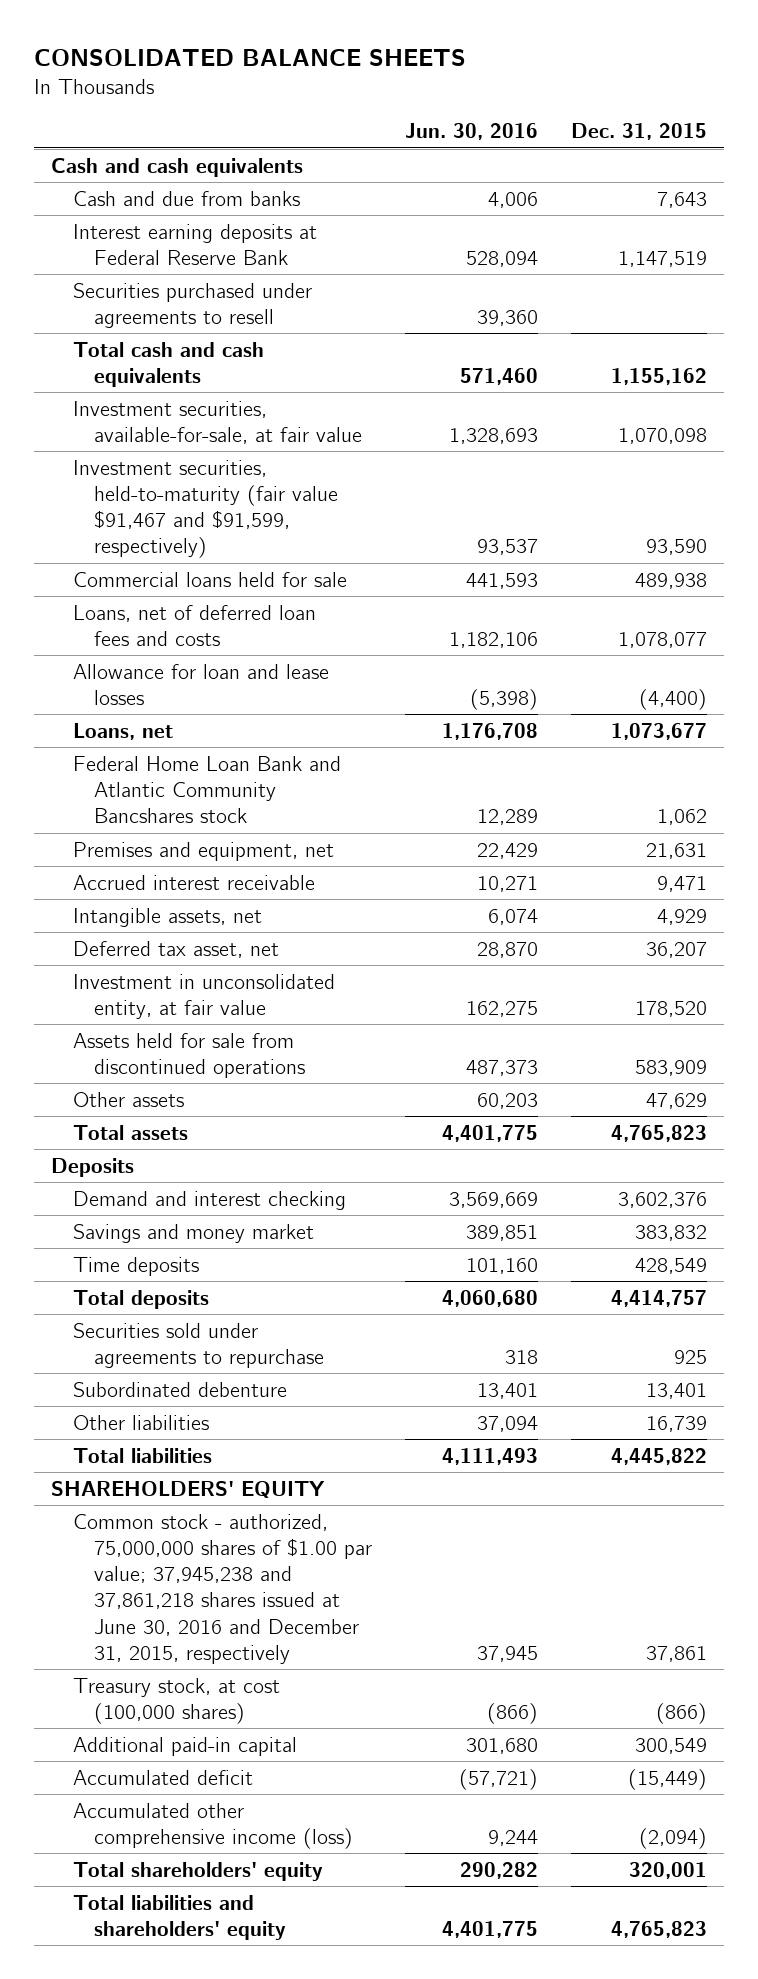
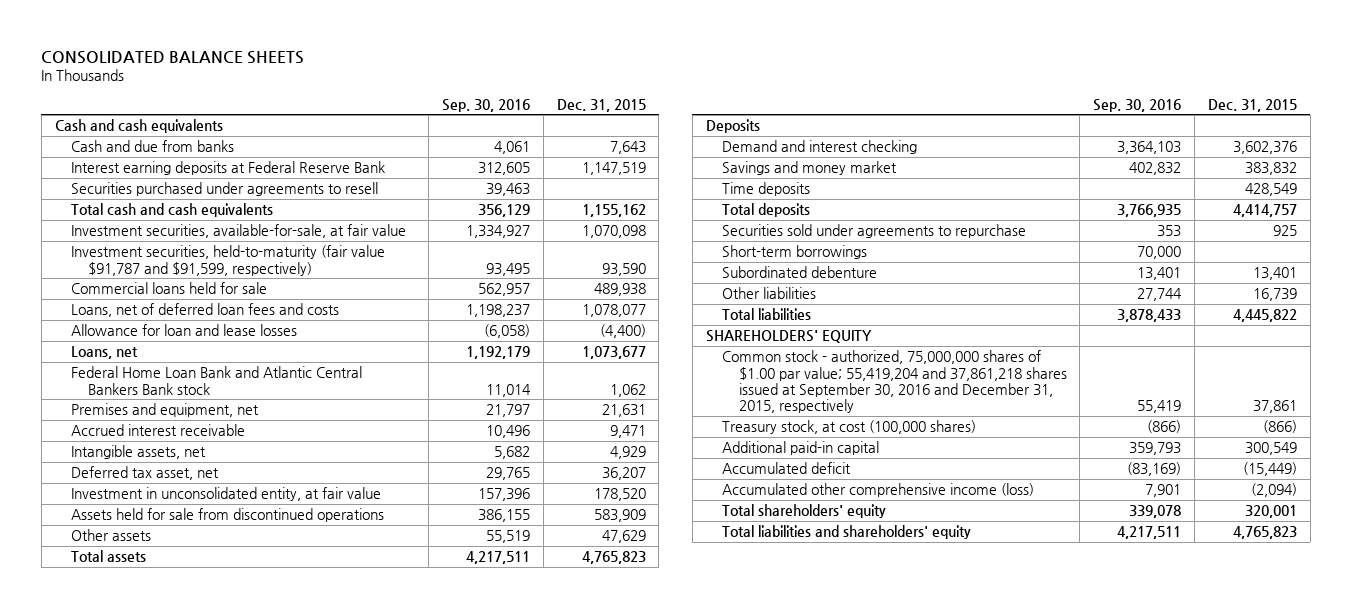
- | Jun. 30, 2016 | Dec. 31, 2015
+ | Sep. 30, 2016 | Dec. 31, 2015
- Investment securities, held-to-maturity (fair value $91,467 and $91,599, respectively) | 93,537 | 93,590
+ Investment securities, held-to-maturity (fair value $91,787 and $91,599, respectively) | 93,495 | 93,590
- Federal Home Loan Bank and Atlantic Community Bancshares stock | 12,289 | 1,062
+ Federal Home Loan Bank and Atlantic Central Bankers Bank stock | 11,014 | 1,062
+ Short-term borrowings | 70,000 |
- Common stock - authorized, 75,000,000 shares of $1.00 par value; 37,945,238 and 37,861,218 shares issued at June 30, 2016 and December 31, 2015, respectively | 37,945 | 37,861
+ Common stock - authorized, 75,000,000 shares of $1.00 par value; 55,419,204 and 37,861,218 shares issued at September 30, 2016 and December 31, 2015, respectively | 55,419 | 37,861

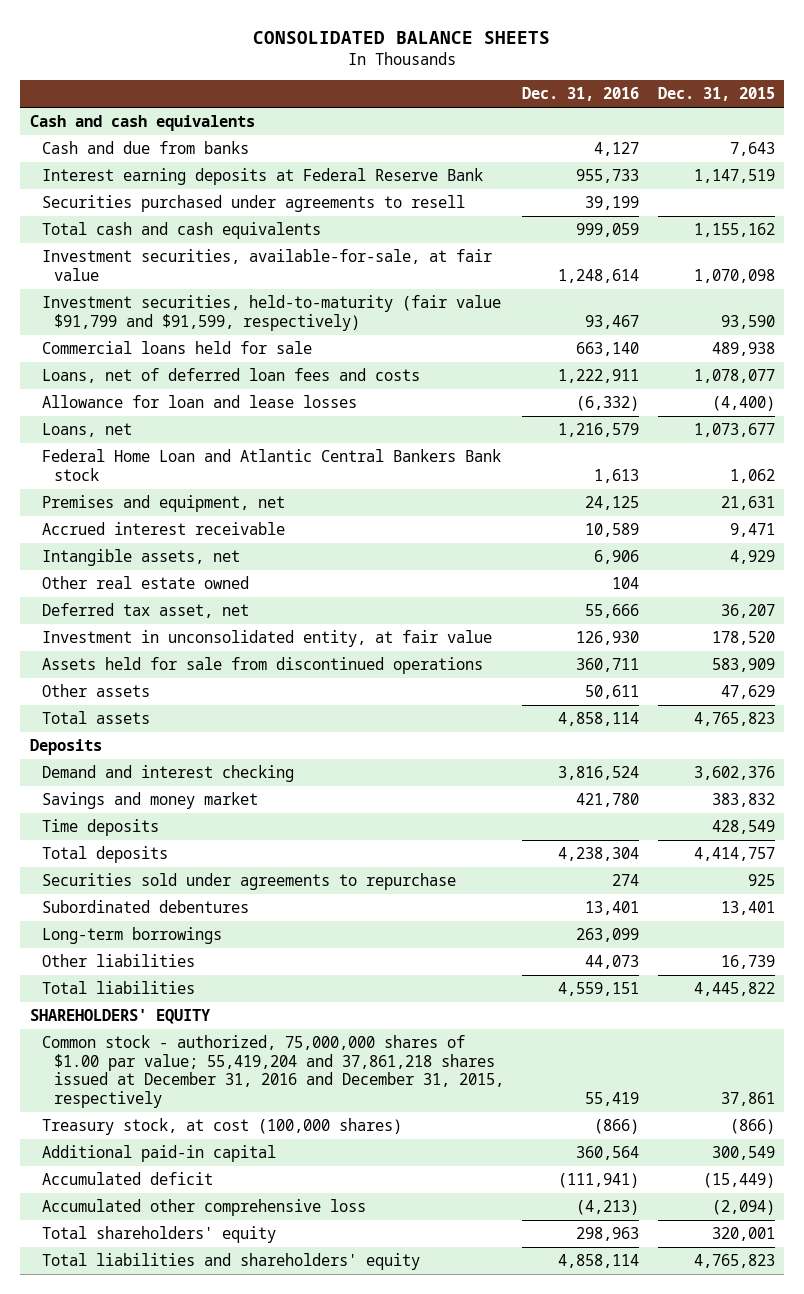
- | Sep. 30, 2016 | Dec. 31, 2015
+ | Dec. 31, 2016 | Dec. 31, 2015
- Investment securities, held-to-maturity (fair value $91,787 and $91,599, respectively) | 93,495 | 93,590
+ Investment securities, held-to-maturity (fair value $91,799 and $91,599, respectively) | 93,467 | 93,590
- Federal Home Loan Bank and Atlantic Central Bankers Bank stock | 11,014 | 1,062
+ Federal Home Loan and Atlantic Central Bankers Bank stock | 1,613 | 1,062
+ Other real estate owned | 104 |
- Short-term borrowings | 70,000 |
- Subordinated debenture | 13,401 | 13,401
+ Subordinated debentures | 13,401 | 13,401
+ Long-term borrowings | 263,099 |
- Common stock - authorized, 75,000,000 shares of $1.00 par value; 55,419,204 and 37,861,218 shares issued at September 30, 2016 and December 31, 2015, respectively | 55,419 | 37,861
+ Common stock - authorized, 75,000,000 shares of $1.00 par value; 55,419,204 and 37,861,218 shares issued at December 31, 2016 and December 31, 2015, respectively | 55,419 | 37,861
- Accumulated other comprehensive income (loss) | 7,901 | (2,094)
+ Accumulated other comprehensive loss | (4,213) | (2,094)

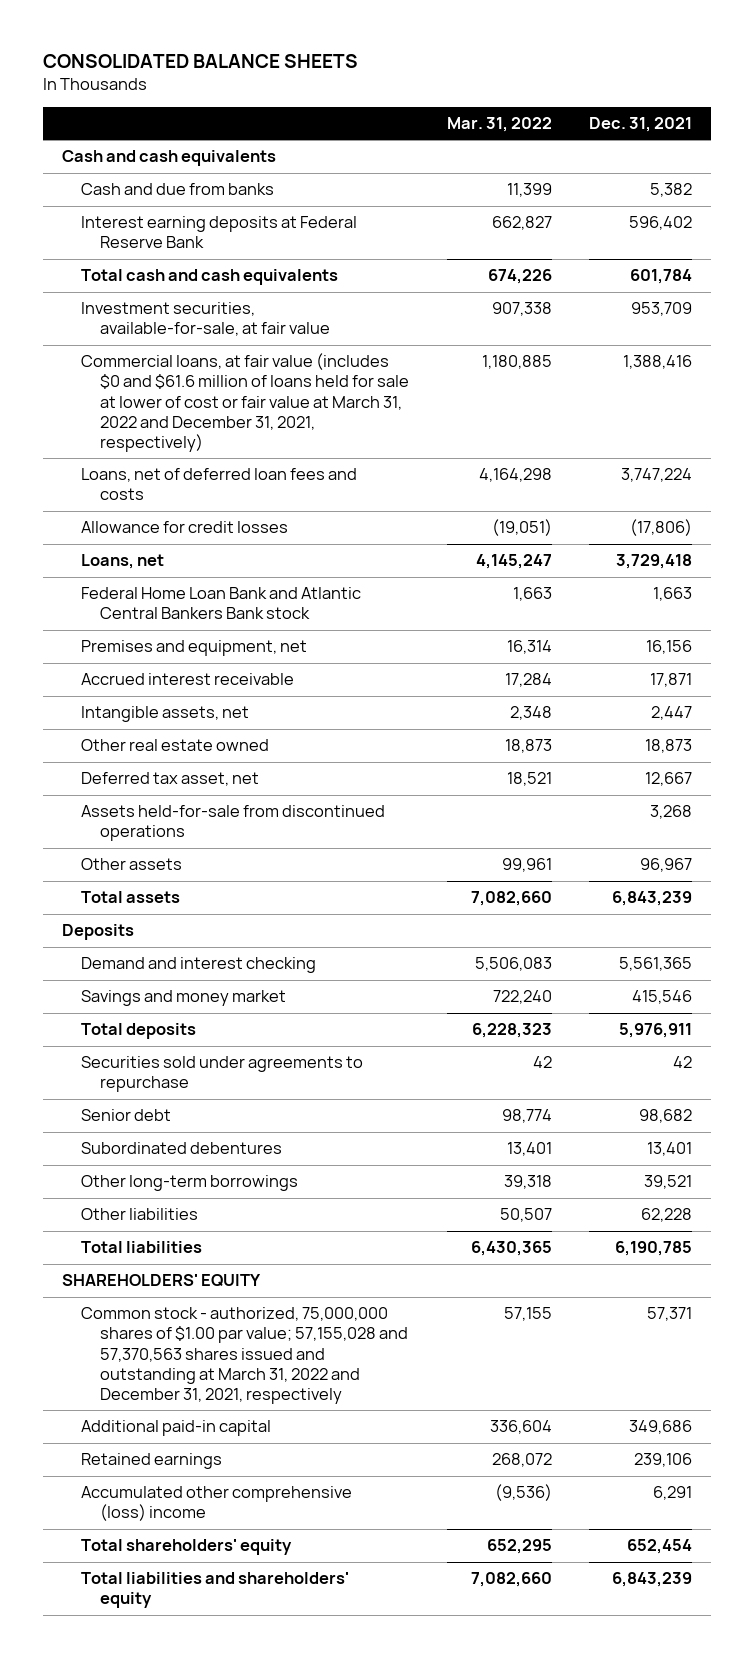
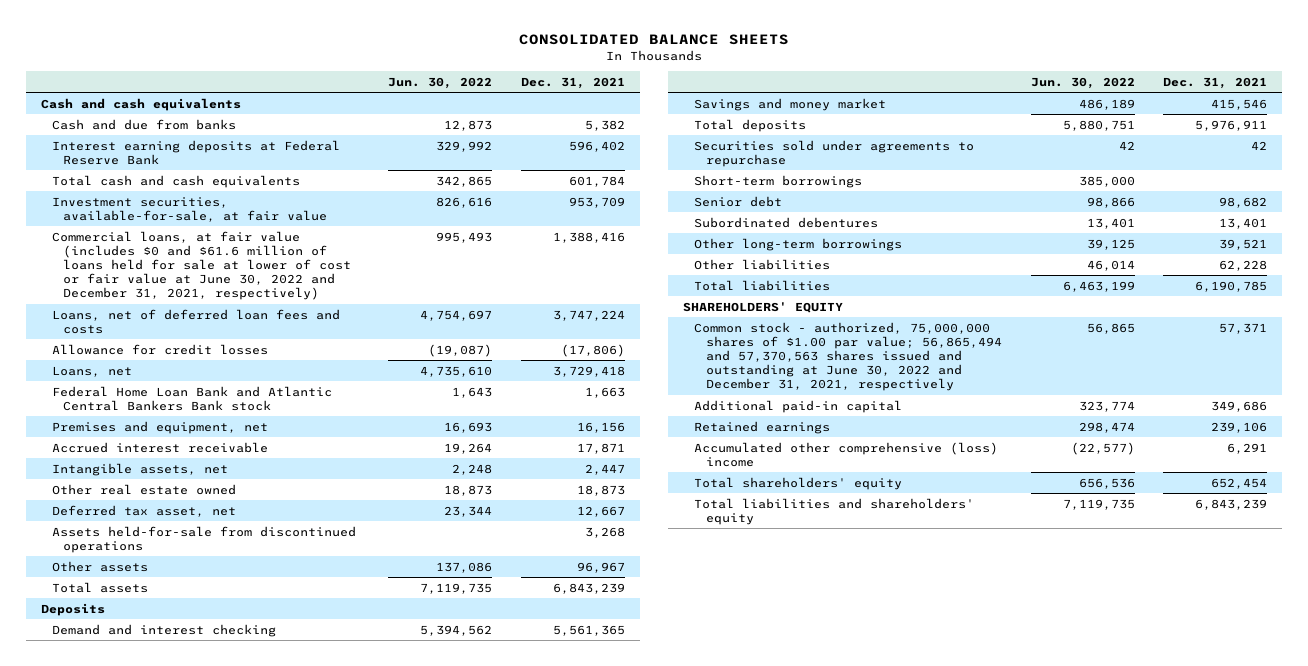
- | Mar. 31, 2022 | Dec. 31, 2021
+ | Jun. 30, 2022 | Dec. 31, 2021
- Commercial loans, at fair value (includes $0 and $61.6 million of loans held for sale at lower of cost or fair value at March 31, 2022 and December 31, 2021, respectively) | 1,180,885 | 1,388,416
+ Commercial loans, at fair value (includes $0 and $61.6 million of loans held for sale at lower of cost or fair value at June 30, 2022 and December 31, 2021, respectively) | 995,493 | 1,388,416
+ Short-term borrowings | 385,000 |
- Common stock - authorized, 75,000,000 shares of $1.00 par value; 57,155,028 and 57,370,563 shares issued and outstanding at March 31, 2022 and December 31, 2021, respectively | 57,155 | 57,371
+ Common stock - authorized, 75,000,000 shares of $1.00 par value; 56,865,494 and 57,370,563 shares issued and outstanding at June 30, 2022 and December 31, 2021, respectively | 56,865 | 57,371

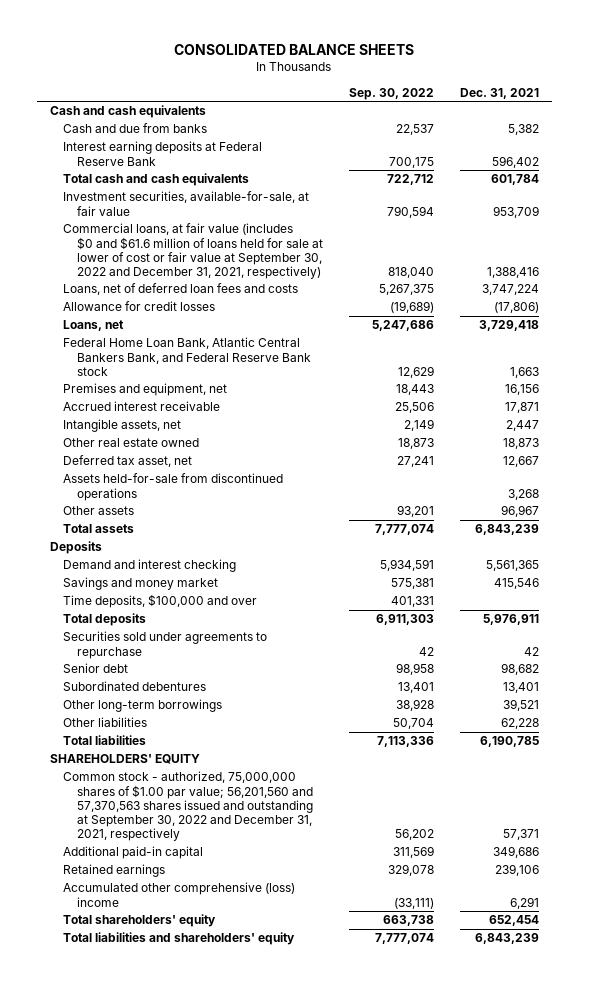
- | Jun. 30, 2022 | Dec. 31, 2021
+ | Sep. 30, 2022 | Dec. 31, 2021
- Commercial loans, at fair value (includes $0 and $61.6 million of loans held for sale at lower of cost or fair value at June 30, 2022 and December 31, 2021, respectively) | 995,493 | 1,388,416
+ Commercial loans, at fair value (includes $0 and $61.6 million of loans held for sale at lower of cost or fair value at September 30, 2022 and December 31, 2021, respectively) | 818,040 | 1,388,416
- Federal Home Loan Bank and Atlantic Central Bankers Bank stock | 1,643 | 1,663
+ Federal Home Loan Bank, Atlantic Central Bankers Bank, and Federal Reserve Bank stock | 12,629 | 1,663
+ Time deposits, $100,000 and over | 401,331 |
- Short-term borrowings | 385,000 |
- Common stock - authorized, 75,000,000 shares of $1.00 par value; 56,865,494 and 57,370,563 shares issued and outstanding at June 30, 2022 and December 31, 2021, respectively | 56,865 | 57,371
+ Common stock - authorized, 75,000,000 shares of $1.00 par value; 56,201,560 and 57,370,563 shares issued and outstanding at September 30, 2022 and December 31, 2021, respectively | 56,202 | 57,371

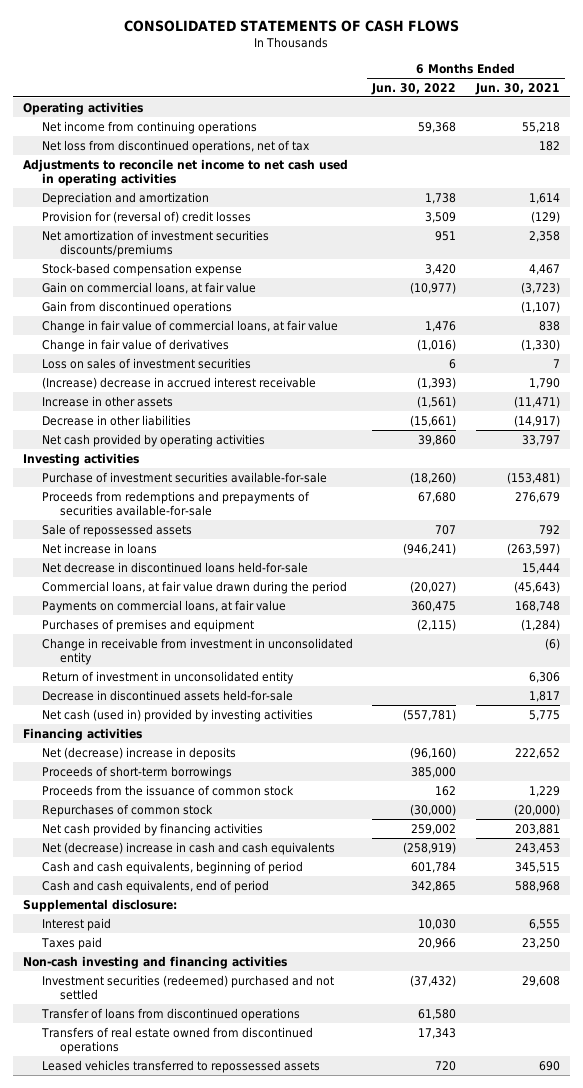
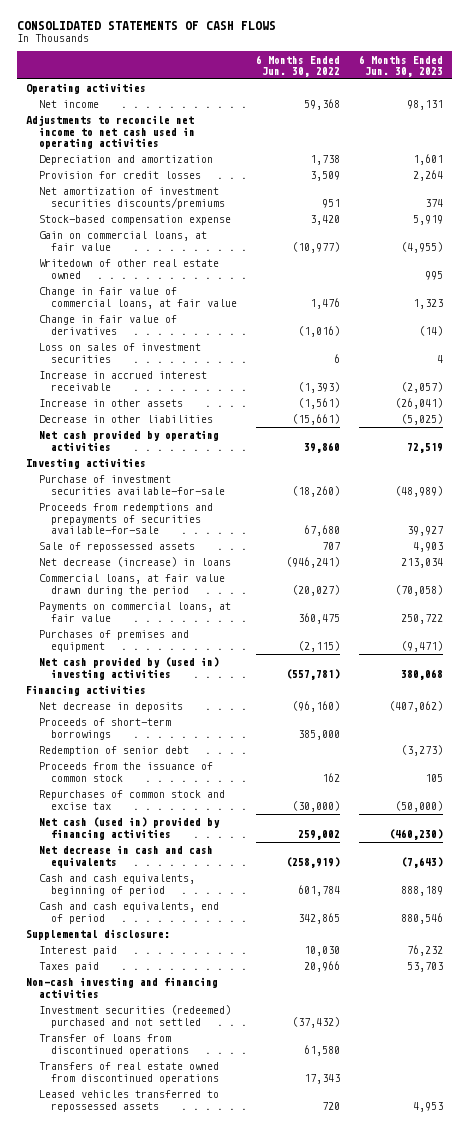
- | 6 Months Ended Jun. 30, 2022 | 6 Months Ended Jun. 30, 2021
+ | 6 Months Ended Jun. 30, 2022 | 6 Months Ended Jun. 30, 2023
- Net income from continuing operations | 59,368 | 55,218
- Net loss from discontinued operations, net of tax | | 182
+ Net income | 59,368 | 98,131
- Provision for (reversal of) credit losses | 3,509 | (129)
+ Provision for credit losses | 3,509 | 2,264
- Gain from discontinued operations | | (1,107)
+ Writedown of other real estate owned | | 995
- (Increase) decrease in accrued interest receivable | (1,393) | 1,790
+ Increase in accrued interest receivable | (1,393) | (2,057)
- Net increase in loans | (946,241) | (263,597)
- Net decrease in discontinued loans held-for-sale | | 15,444
+ Net decrease (increase) in loans | (946,241) | 213,034
- Change in receivable from investment in unconsolidated entity | | (6)
- Return of investment in unconsolidated entity | | 6,306
- Decrease in discontinued assets held-for-sale | | 1,817
- Net cash (used in) provided by investing activities | (557,781) | 5,775
+ Net cash provided by (used in) investing activities | (557,781) | 380,068
- Net (decrease) increase in deposits | (96,160) | 222,652
+ Net decrease in deposits | (96,160) | (407,062)
+ Redemption of senior debt | | (3,273)
- Repurchases of common stock | (30,000) | (20,000)
- Net cash provided by financing activities | 259,002 | 203,881
- Net (decrease) increase in cash and cash equivalents | (258,919) | 243,453
+ Repurchases of common stock and excise tax | (30,000) | (50,000)
+ Net cash (used in) provided by financing activities | 259,002 | (460,230)
+ Net decrease in cash and cash equivalents | (258,919) | (7,643)

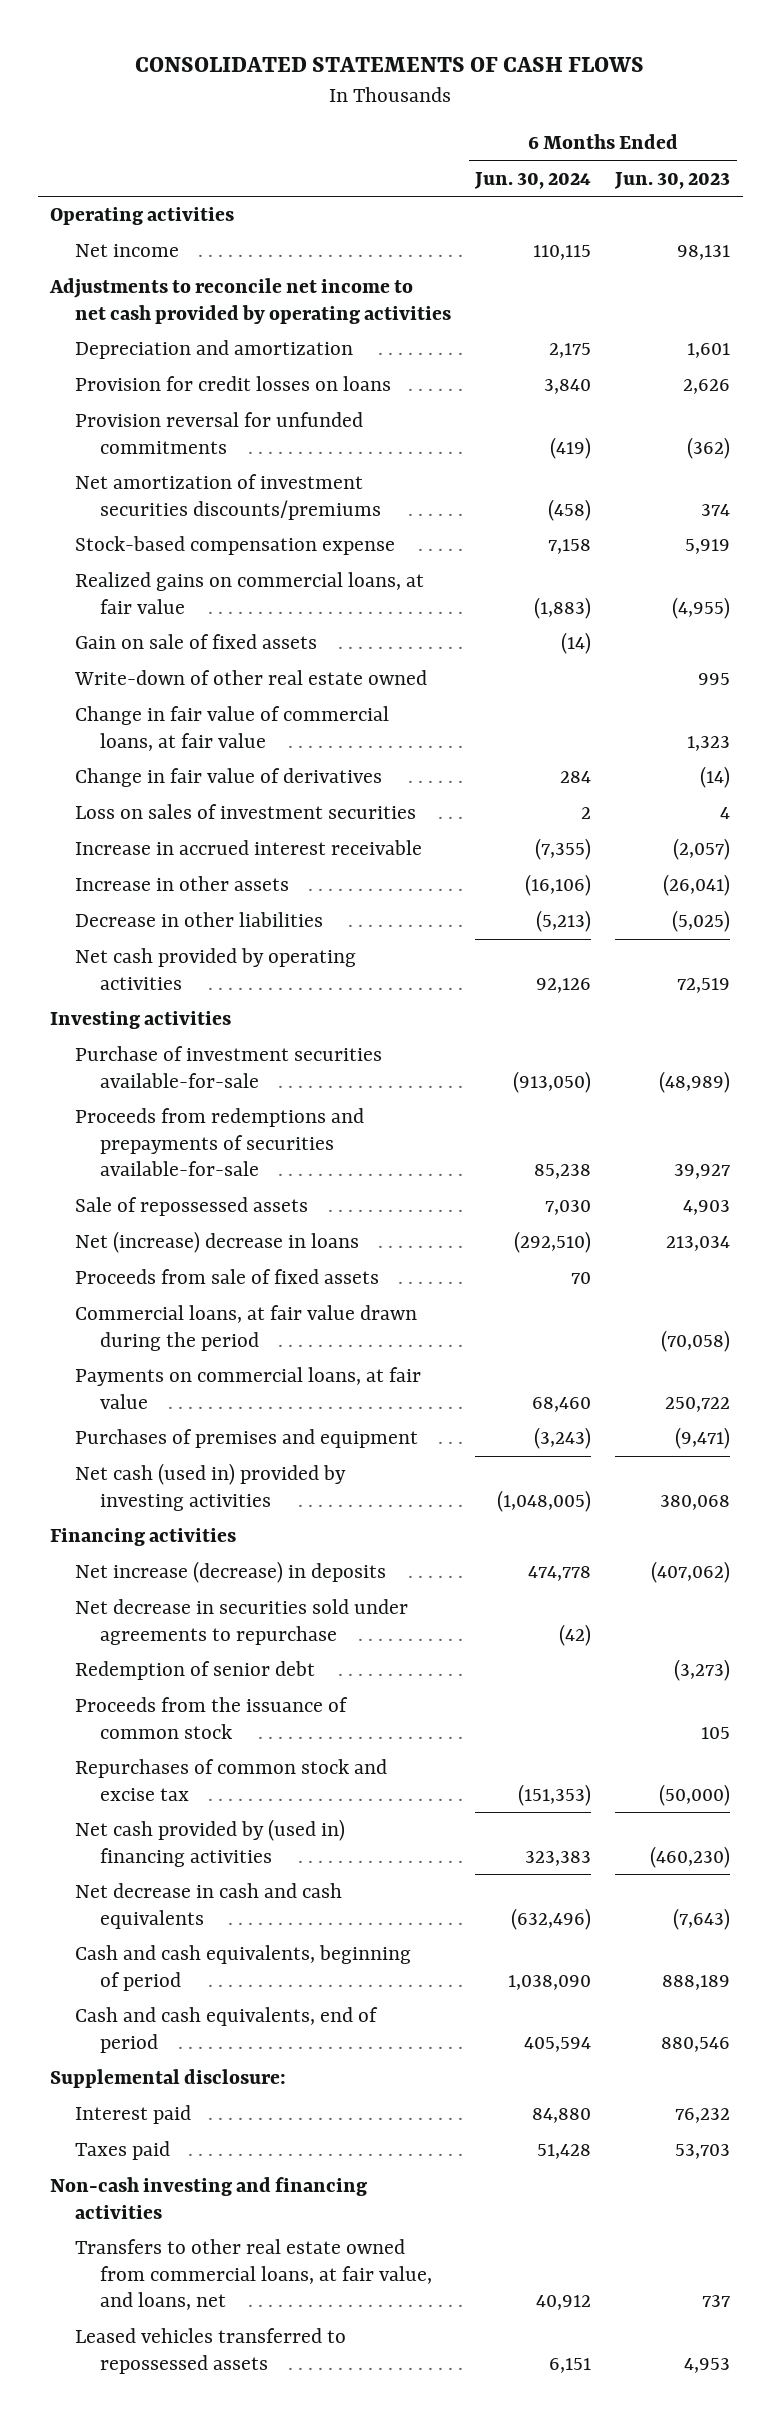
- | 6 Months Ended Jun. 30, 2022 | 6 Months Ended Jun. 30, 2023
+ | 6 Months Ended Jun. 30, 2024 | 6 Months Ended Jun. 30, 2023
- Adjustments to reconcile net income to net cash used in operating activities
+ Adjustments to reconcile net income to net cash provided by operating activities
- Provision for credit losses | 3,509 | 2,264
+ Provision for credit losses on loans | 3,840 | 2,626
+ Provision reversal for unfunded commitments | (419) | (362)
- Gain on commercial loans, at fair value | (10,977) | (4,955)
- Writedown of other real estate owned | | 995
+ Realized gains on commercial loans, at fair value | (1,883) | (4,955)
+ Gain on sale of fixed assets | (14) |
+ Write-down of other real estate owned | | 995
- Net decrease (increase) in loans | (946,241) | 213,034
+ Net (increase) decrease in loans | (292,510) | 213,034
+ Proceeds from sale of fixed assets | 70 |
- Net cash provided by (used in) investing activities | (557,781) | 380,068
+ Net cash (used in) provided by investing activities | (1,048,005) | 380,068
- Net decrease in deposits | (96,160) | (407,062)
- Proceeds of short-term borrowings | 385,000 |
+ Net increase (decrease) in deposits | 474,778 | (407,062)
+ Net decrease in securities sold under agreements to repurchase | (42) |
- Net cash (used in) provided by financing activities | 259,002 | (460,230)
+ Net cash provided by (used in) financing activities | 323,383 | (460,230)
- Investment securities (redeemed) purchased and not settled | (37,432) |
- Transfer of loans from discontinued operations | 61,580 |
- Transfers of real estate owned from discontinued operations | 17,343 |
+ Transfers to other real estate owned from commercial loans, at fair value, and loans, net | 40,912 | 737

